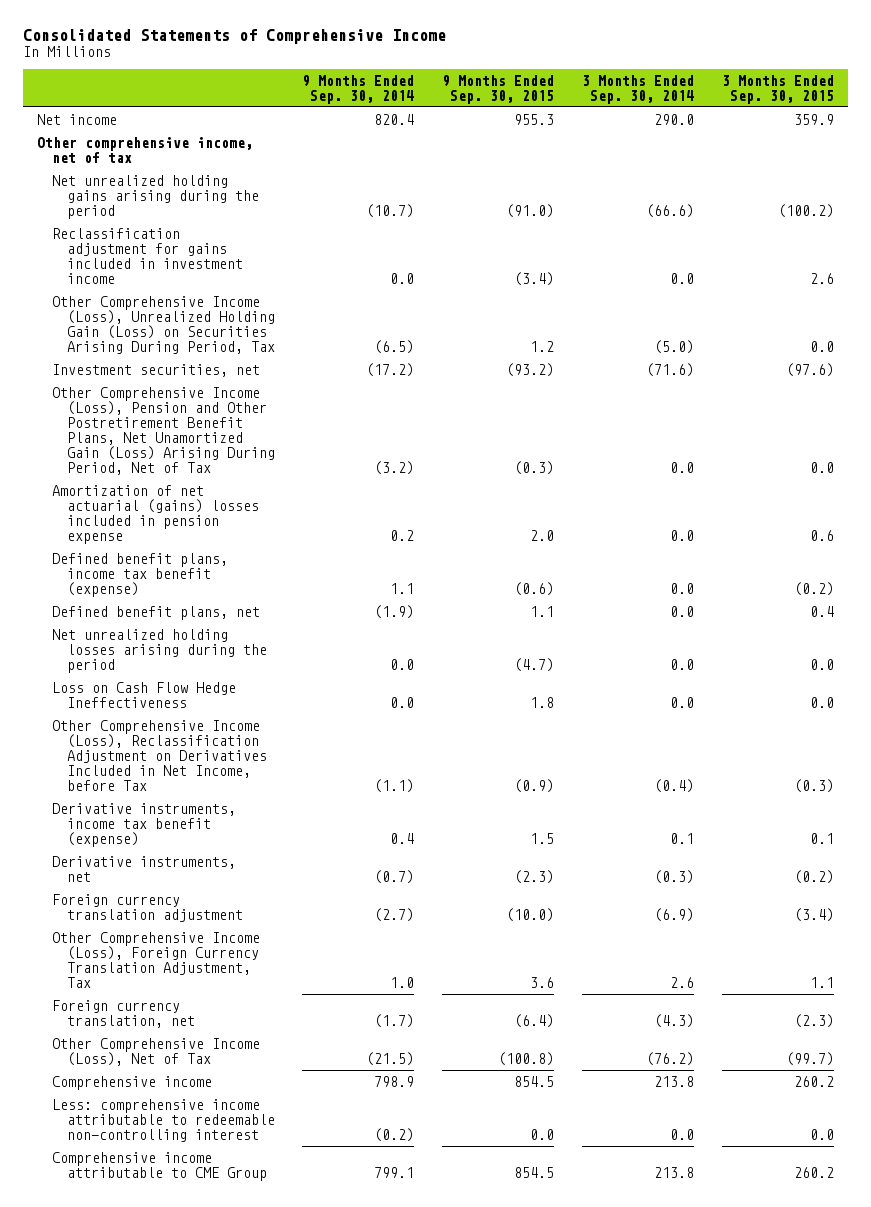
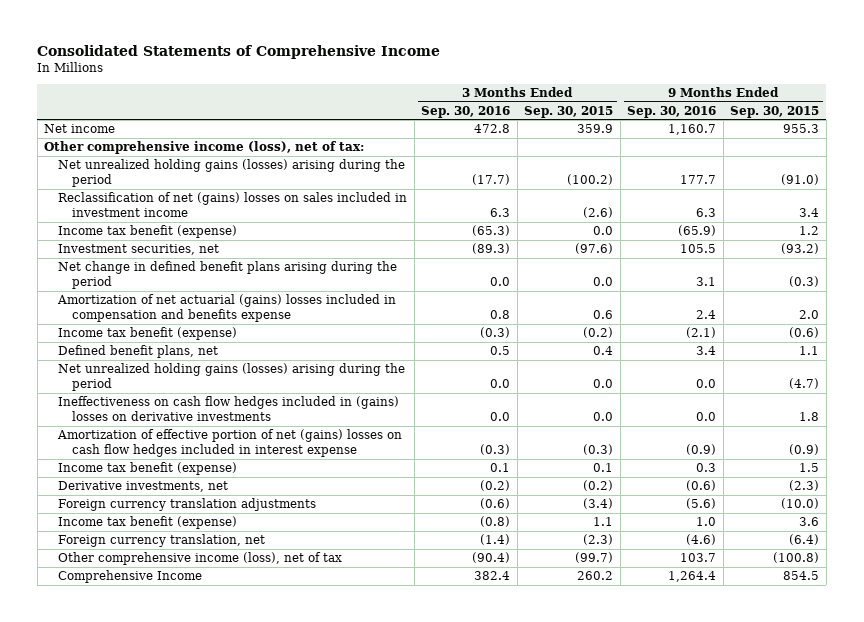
- | 9 Months Ended Sep. 30, 2014 | 9 Months Ended Sep. 30, 2015 | 3 Months Ended Sep. 30, 2014 | 3 Months Ended Sep. 30, 2015
+ | 3 Months Ended Sep. 30, 2016 | 3 Months Ended Sep. 30, 2015 | 9 Months Ended Sep. 30, 2016 | 9 Months Ended Sep. 30, 2015
- Other comprehensive income, net of tax
- Net unrealized holding gains arising during the period | (10.7) | (91.0) | (66.6) | (100.2)
- Reclassification adjustment for gains included in investment income | 0.0 | (3.4) | 0.0 | 2.6
- Other Comprehensive Income (Loss), Unrealized Holding Gain (Loss) on Securities Arising During Period, Tax | (6.5) | 1.2 | (5.0) | 0.0
+ Other comprehensive income (loss), net of tax:
+ Net unrealized holding gains (losses) arising during the period | (17.7) | (100.2) | 177.7 | (91.0)
+ Reclassification of net (gains) losses on sales included in investment income | 6.3 | (2.6) | 6.3 | 3.4
+ Income tax benefit (expense) | (65.3) | 0.0 | (65.9) | 1.2
- Other Comprehensive Income (Loss), Pension and Other Postretirement Benefit Plans, Net Unamortized Gain (Loss) Arising During Period, Net of Tax | (3.2) | (0.3) | 0.0 | 0.0
- Amortization of net actuarial (gains) losses included in pension expense | 0.2 | 2.0 | 0.0 | 0.6
- Defined benefit plans, income tax benefit (expense) | 1.1 | (0.6) | 0.0 | (0.2)
+ Net change in defined benefit plans arising during the period | 0.0 | 0.0 | 3.1 | (0.3)
+ Amortization of net actuarial (gains) losses included in compensation and benefits expense | 0.8 | 0.6 | 2.4 | 2.0
+ Income tax benefit (expense) | (0.3) | (0.2) | (2.1) | (0.6)
- Net unrealized holding losses arising during the period | 0.0 | (4.7) | 0.0 | 0.0
- Loss on Cash Flow Hedge Ineffectiveness | 0.0 | 1.8 | 0.0 | 0.0
- Other Comprehensive Income (Loss), Reclassification Adjustment on Derivatives Included in Net Income, before Tax | (1.1) | (0.9) | (0.4) | (0.3)
- Derivative instruments, income tax benefit (expense) | 0.4 | 1.5 | 0.1 | 0.1
- Derivative instruments, net | (0.7) | (2.3) | (0.3) | (0.2)
- Foreign currency translation adjustment | (2.7) | (10.0) | (6.9) | (3.4)
- Other Comprehensive Income (Loss), Foreign Currency Translation Adjustment, Tax | 1.0 | 3.6 | 2.6 | 1.1
+ Net unrealized holding gains (losses) arising during the period | 0.0 | 0.0 | 0.0 | (4.7)
+ Ineffectiveness on cash flow hedges included in (gains) losses on derivative investments | 0.0 | 0.0 | 0.0 | 1.8
+ Amortization of effective portion of net (gains) losses on cash flow hedges included in interest expense | (0.3) | (0.3) | (0.9) | (0.9)
+ Income tax benefit (expense) | 0.1 | 0.1 | 0.3 | 1.5
+ Derivative investments, net | (0.2) | (0.2) | (0.6) | (2.3)
+ Foreign currency translation adjustments | (0.6) | (3.4) | (5.6) | (10.0)
+ Income tax benefit (expense) | (0.8) | 1.1 | 1.0 | 3.6
- Other Comprehensive Income (Loss), Net of Tax | (21.5) | (100.8) | (76.2) | (99.7)
- Comprehensive income | 798.9 | 854.5 | 213.8 | 260.2
- Less: comprehensive income attributable to redeemable non-controlling interest | (0.2) | 0.0 | 0.0 | 0.0
- Comprehensive income attributable to CME Group | 799.1 | 854.5 | 213.8 | 260.2
+ Other comprehensive income (loss), net of tax | (90.4) | (99.7) | 103.7 | (100.8)
+ Comprehensive Income | 382.4 | 260.2 | 1,264.4 | 854.5

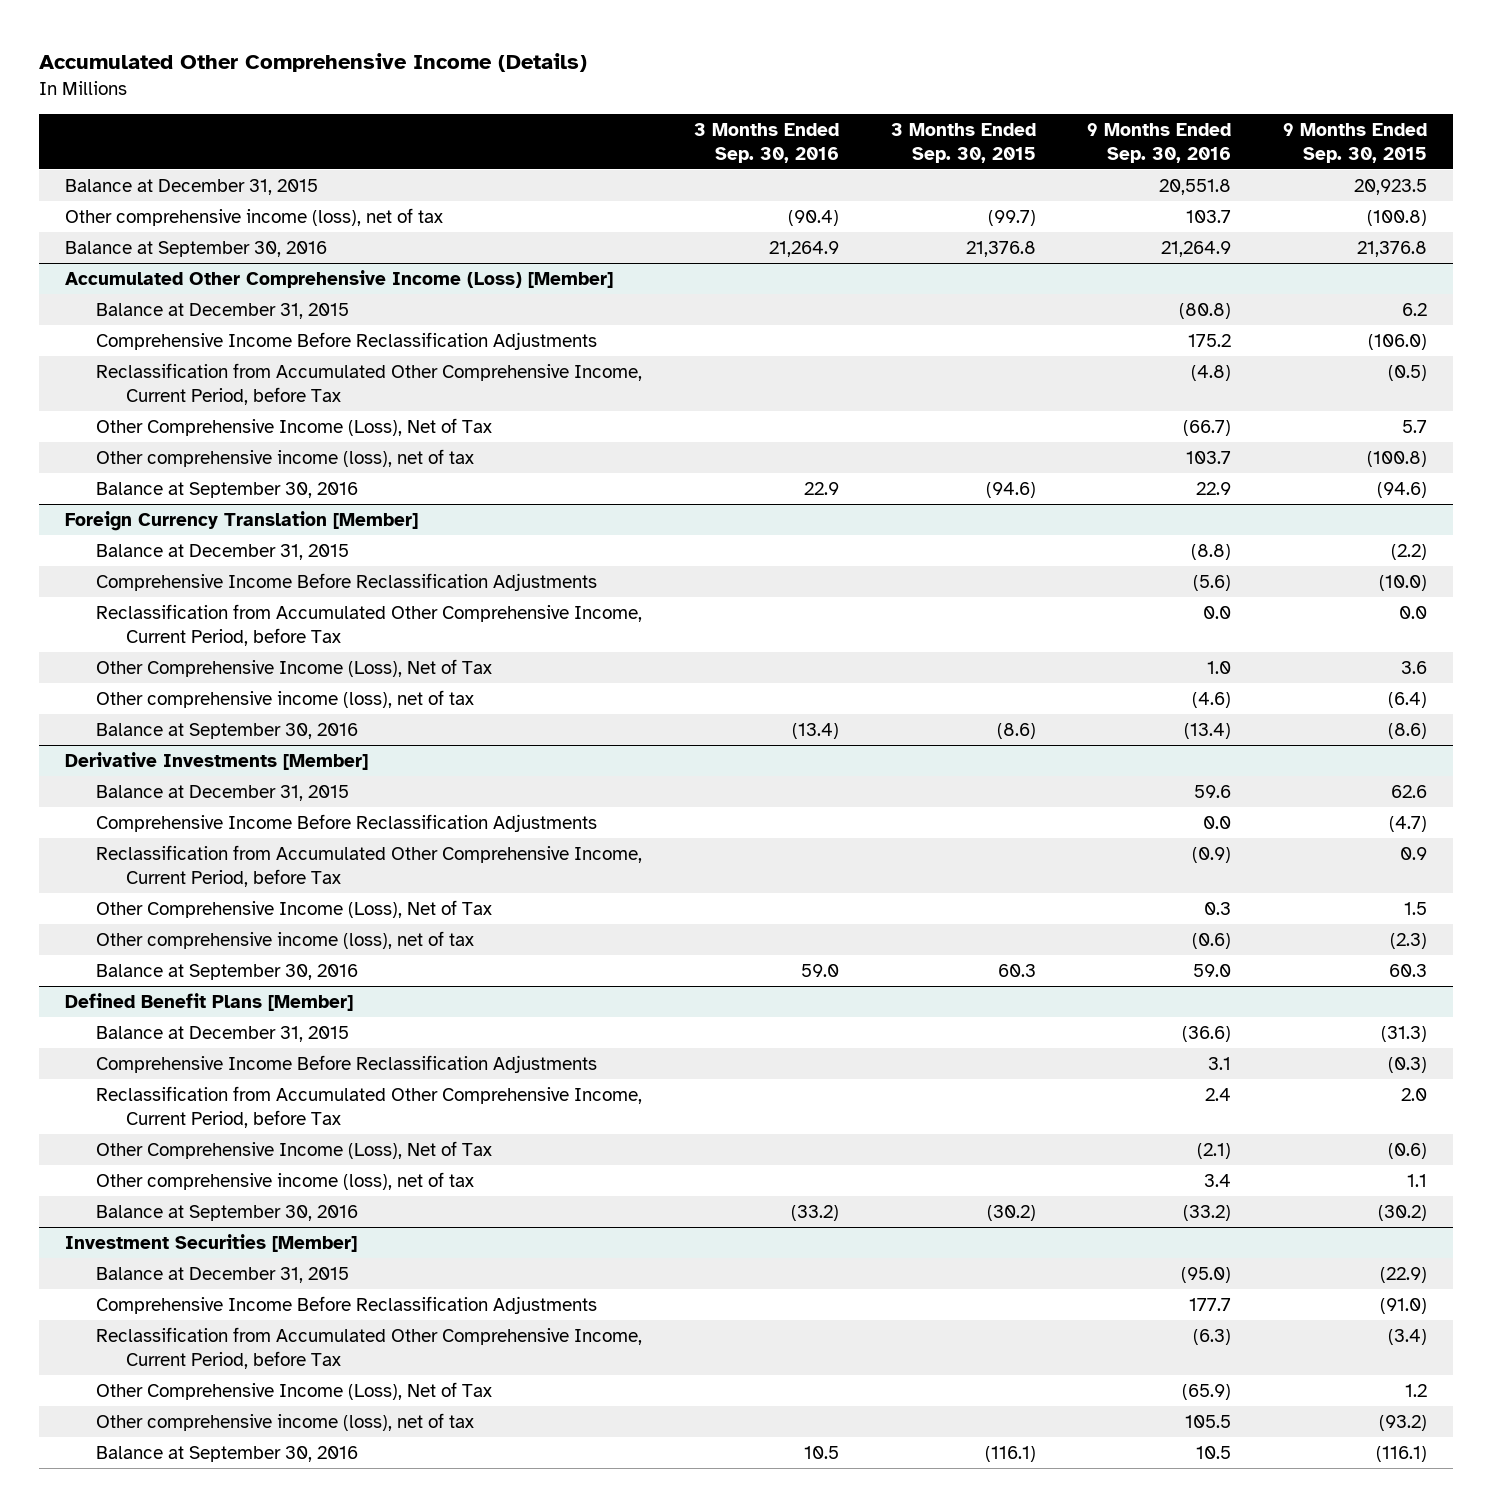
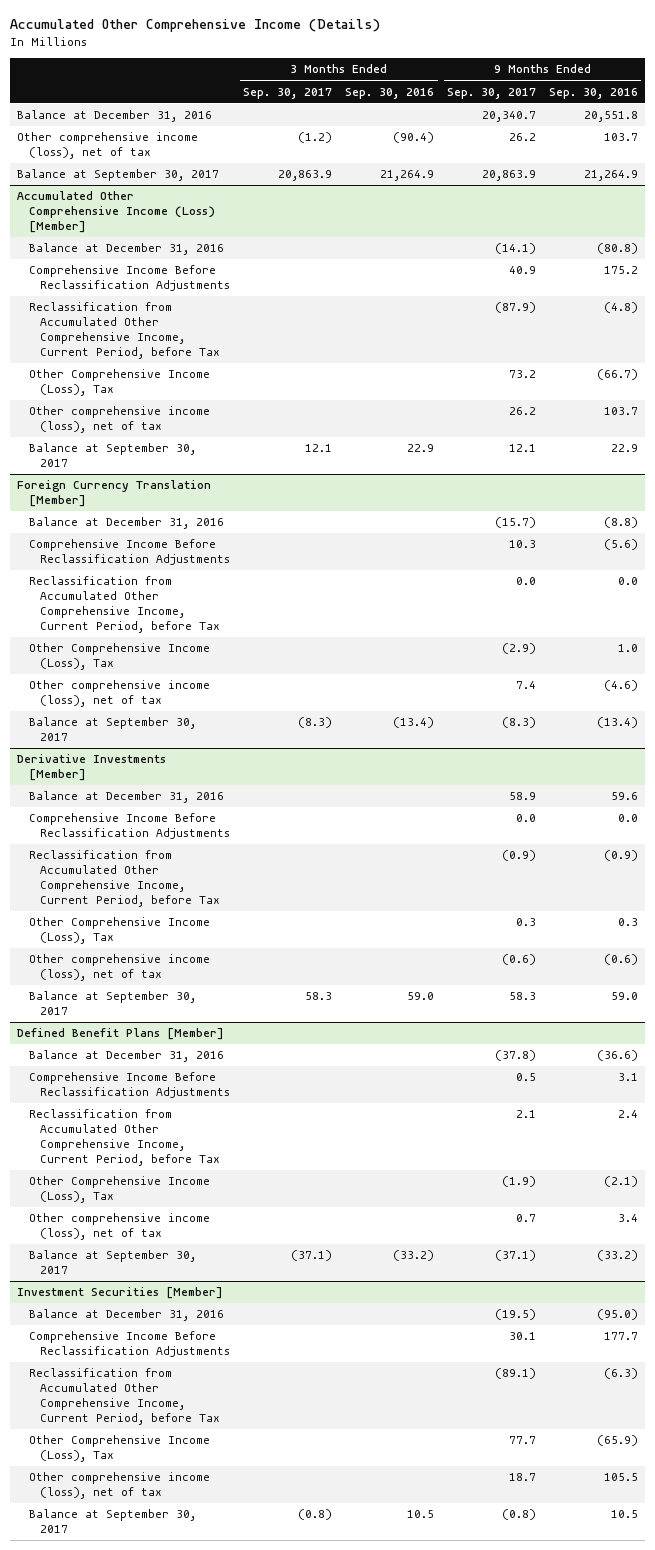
- | 3 Months Ended Sep. 30, 2016 | 3 Months Ended Sep. 30, 2015 | 9 Months Ended Sep. 30, 2016 | 9 Months Ended Sep. 30, 2015
+ | 3 Months Ended Sep. 30, 2017 | 3 Months Ended Sep. 30, 2016 | 9 Months Ended Sep. 30, 2017 | 9 Months Ended Sep. 30, 2016
- Balance at December 31, 2015 | | | 20,551.8 | 20,923.5
+ Balance at December 31, 2016 | | | 20,340.7 | 20,551.8
- Balance at September 30, 2016 | 21,264.9 | 21,376.8 | 21,264.9 | 21,376.8
+ Balance at September 30, 2017 | 20,863.9 | 21,264.9 | 20,863.9 | 21,264.9
@ Accumulated Other Comprehensive Income (Loss) [Member]
- Balance at December 31, 2015 | | | (80.8) | 6.2
+ Balance at December 31, 2016 | | | (14.1) | (80.8)
- Other Comprehensive Income (Loss), Net of Tax | | | (66.7) | 5.7
+ Other Comprehensive Income (Loss), Tax | | | 73.2 | (66.7)
- Balance at September 30, 2016 | 22.9 | (94.6) | 22.9 | (94.6)
+ Balance at September 30, 2017 | 12.1 | 22.9 | 12.1 | 22.9
@ Foreign Currency Translation [Member]
- Balance at December 31, 2015 | | | (8.8) | (2.2)
+ Balance at December 31, 2016 | | | (15.7) | (8.8)
- Other Comprehensive Income (Loss), Net of Tax | | | 1.0 | 3.6
+ Other Comprehensive Income (Loss), Tax | | | (2.9) | 1.0
- Balance at September 30, 2016 | (13.4) | (8.6) | (13.4) | (8.6)
+ Balance at September 30, 2017 | (8.3) | (13.4) | (8.3) | (13.4)
@ Derivative Investments [Member]
- Balance at December 31, 2015 | | | 59.6 | 62.6
+ Balance at December 31, 2016 | | | 58.9 | 59.6
- Other Comprehensive Income (Loss), Net of Tax | | | 0.3 | 1.5
+ Other Comprehensive Income (Loss), Tax | | | 0.3 | 0.3
- Balance at September 30, 2016 | 59.0 | 60.3 | 59.0 | 60.3
+ Balance at September 30, 2017 | 58.3 | 59.0 | 58.3 | 59.0
@ Defined Benefit Plans [Member]
- Balance at December 31, 2015 | | | (36.6) | (31.3)
+ Balance at December 31, 2016 | | | (37.8) | (36.6)
- Other Comprehensive Income (Loss), Net of Tax | | | (2.1) | (0.6)
+ Other Comprehensive Income (Loss), Tax | | | (1.9) | (2.1)
- Balance at September 30, 2016 | (33.2) | (30.2) | (33.2) | (30.2)
+ Balance at September 30, 2017 | (37.1) | (33.2) | (37.1) | (33.2)
@ Investment Securities [Member]
- Balance at December 31, 2015 | | | (95.0) | (22.9)
+ Balance at December 31, 2016 | | | (19.5) | (95.0)
- Other Comprehensive Income (Loss), Net of Tax | | | (65.9) | 1.2
+ Other Comprehensive Income (Loss), Tax | | | 77.7 | (65.9)
- Balance at September 30, 2016 | 10.5 | (116.1) | 10.5 | (116.1)
+ Balance at September 30, 2017 | (0.8) | 10.5 | (0.8) | 10.5

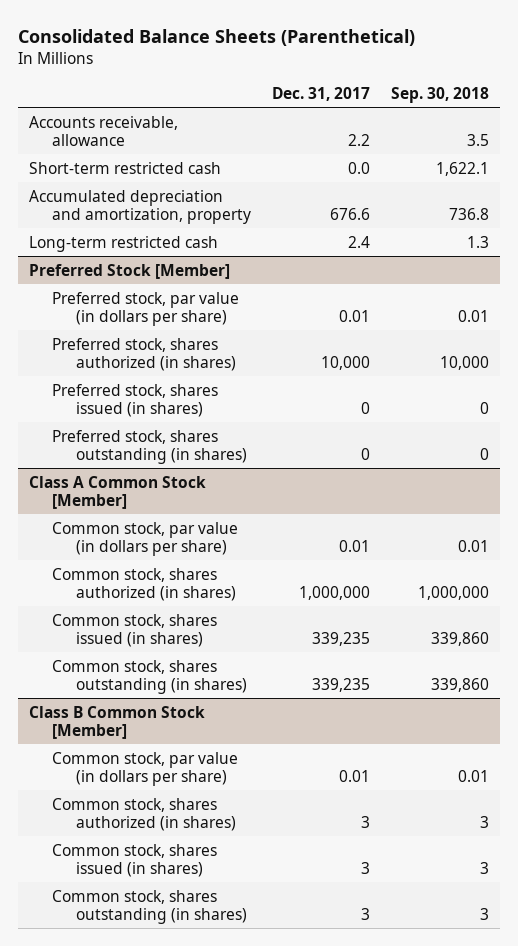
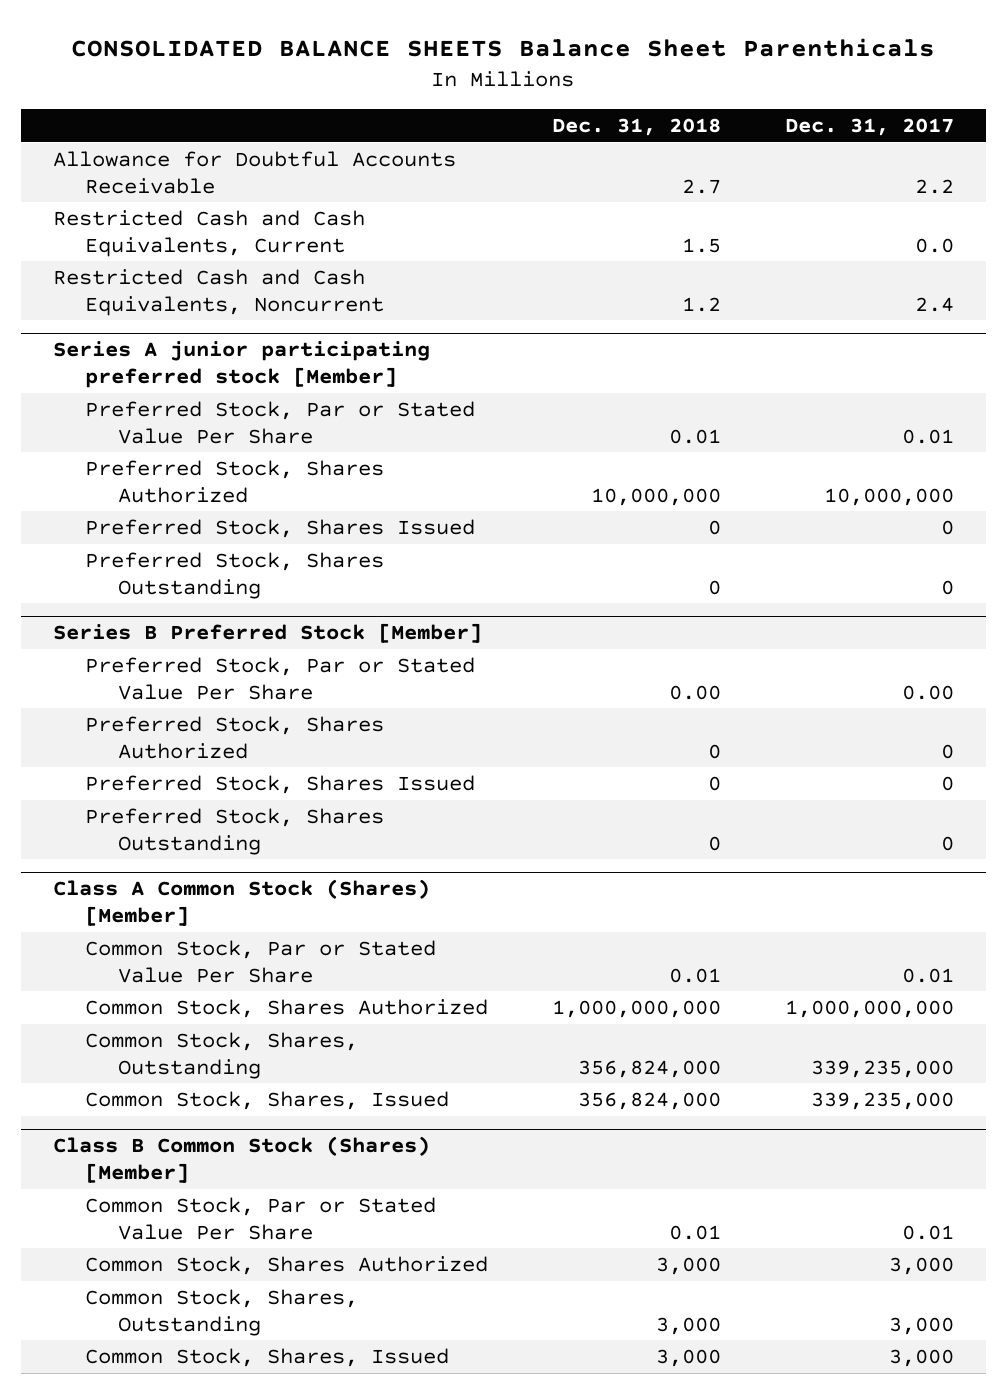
- Consolidated Balance Sheets (Parenthetical)
+ CONSOLIDATED BALANCE SHEETS Balance Sheet Parenthicals
- | Dec. 31, 2017 | Sep. 30, 2018
+ | Dec. 31, 2018 | Dec. 31, 2017
- Accounts receivable, allowance | 2.2 | 3.5
- Short-term restricted cash | 0.0 | 1,622.1
- Accumulated depreciation and amortization, property | 676.6 | 736.8
- Long-term restricted cash | 2.4 | 1.3
- Preferred Stock [Member]
- Preferred stock, par value (in dollars per share) | 0.01 | 0.01
- Preferred stock, shares authorized (in shares) | 10,000 | 10,000
- Preferred stock, shares issued (in shares) | 0 | 0
- Preferred stock, shares outstanding (in shares) | 0 | 0
- Class A Common Stock [Member]
- Common stock, par value (in dollars per share) | 0.01 | 0.01
- Common stock, shares authorized (in shares) | 1,000,000 | 1,000,000
- Common stock, shares issued (in shares) | 339,235 | 339,860
- Common stock, shares outstanding (in shares) | 339,235 | 339,860
- Class B Common Stock [Member]
- Common stock, par value (in dollars per share) | 0.01 | 0.01
- Common stock, shares authorized (in shares) | 3 | 3
- Common stock, shares issued (in shares) | 3 | 3
- Common stock, shares outstanding (in shares) | 3 | 3
+ Allowance for Doubtful Accounts Receivable | 2.7 | 2.2
+ Restricted Cash and Cash Equivalents, Current | 1.5 | 0.0
+ Restricted Cash and Cash Equivalents, Noncurrent | 1.2 | 2.4
+ Series A junior participating preferred stock [Member]
+ Preferred Stock, Par or Stated Value Per Share | 0.01 | 0.01
+ Preferred Stock, Shares Authorized | 10,000,000 | 10,000,000
+ Preferred Stock, Shares Issued | 0 | 0
+ Preferred Stock, Shares Outstanding | 0 | 0
+ Series B Preferred Stock [Member]
+ Preferred Stock, Par or Stated Value Per Share | 0.00 | 0.00
+ Preferred Stock, Shares Authorized | 0 | 0
+ Preferred Stock, Shares Issued | 0 | 0
+ Preferred Stock, Shares Outstanding | 0 | 0
+ Class A Common Stock (Shares) [Member]
+ Common Stock, Par or Stated Value Per Share | 0.01 | 0.01
+ Common Stock, Shares Authorized | 1,000,000,000 | 1,000,000,000
+ Common Stock, Shares, Outstanding | 356,824,000 | 339,235,000
+ Common Stock, Shares, Issued | 356,824,000 | 339,235,000
+ Class B Common Stock (Shares) [Member]
+ Common Stock, Par or Stated Value Per Share | 0.01 | 0.01
+ Common Stock, Shares Authorized | 3,000 | 3,000
+ Common Stock, Shares, Outstanding | 3,000 | 3,000
+ Common Stock, Shares, Issued | 3,000 | 3,000

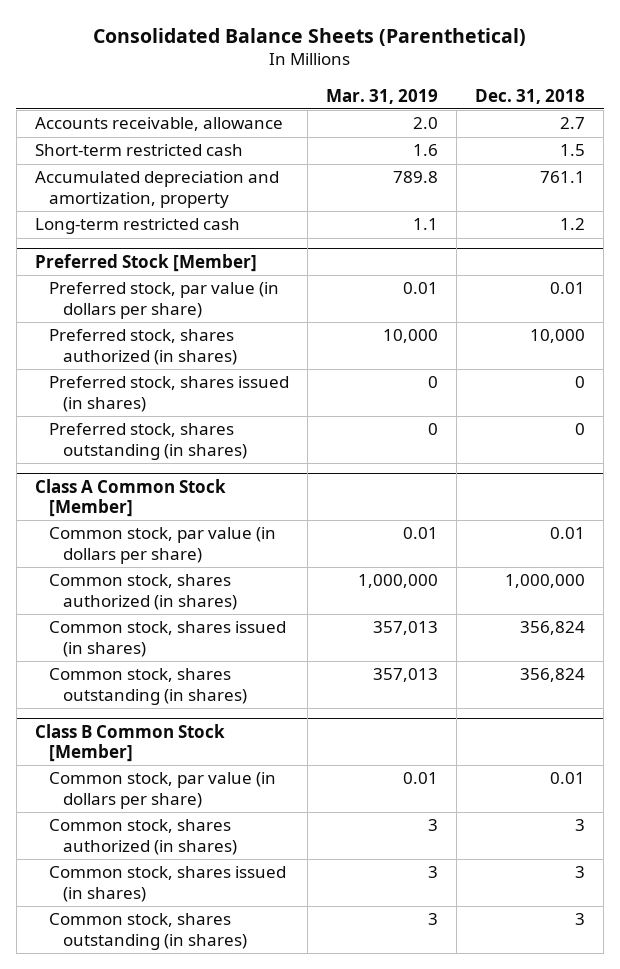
- CONSOLIDATED BALANCE SHEETS Balance Sheet Parenthicals
+ Consolidated Balance Sheets (Parenthetical)
- | Dec. 31, 2018 | Dec. 31, 2017
+ | Mar. 31, 2019 | Dec. 31, 2018
- Allowance for Doubtful Accounts Receivable | 2.7 | 2.2
- Restricted Cash and Cash Equivalents, Current | 1.5 | 0.0
- Restricted Cash and Cash Equivalents, Noncurrent | 1.2 | 2.4
- Series A junior participating preferred stock [Member]
- Preferred Stock, Par or Stated Value Per Share | 0.01 | 0.01
- Preferred Stock, Shares Authorized | 10,000,000 | 10,000,000
- Preferred Stock, Shares Issued | 0 | 0
- Preferred Stock, Shares Outstanding | 0 | 0
- Series B Preferred Stock [Member]
- Preferred Stock, Par or Stated Value Per Share | 0.00 | 0.00
- Preferred Stock, Shares Authorized | 0 | 0
- Preferred Stock, Shares Issued | 0 | 0
- Preferred Stock, Shares Outstanding | 0 | 0
- Class A Common Stock (Shares) [Member]
- Common Stock, Par or Stated Value Per Share | 0.01 | 0.01
- Common Stock, Shares Authorized | 1,000,000,000 | 1,000,000,000
- Common Stock, Shares, Outstanding | 356,824,000 | 339,235,000
- Common Stock, Shares, Issued | 356,824,000 | 339,235,000
- Class B Common Stock (Shares) [Member]
- Common Stock, Par or Stated Value Per Share | 0.01 | 0.01
- Common Stock, Shares Authorized | 3,000 | 3,000
- Common Stock, Shares, Outstanding | 3,000 | 3,000
- Common Stock, Shares, Issued | 3,000 | 3,000
+ Accounts receivable, allowance | 2.0 | 2.7
+ Short-term restricted cash | 1.6 | 1.5
+ Accumulated depreciation and amortization, property | 789.8 | 761.1
+ Long-term restricted cash | 1.1 | 1.2
+ Preferred Stock [Member]
+ Preferred stock, par value (in dollars per share) | 0.01 | 0.01
+ Preferred stock, shares authorized (in shares) | 10,000 | 10,000
+ Preferred stock, shares issued (in shares) | 0 | 0
+ Preferred stock, shares outstanding (in shares) | 0 | 0
+ Class A Common Stock [Member]
+ Common stock, par value (in dollars per share) | 0.01 | 0.01
+ Common stock, shares authorized (in shares) | 1,000,000 | 1,000,000
+ Common stock, shares issued (in shares) | 357,013 | 356,824
+ Common stock, shares outstanding (in shares) | 357,013 | 356,824
+ Class B Common Stock [Member]
+ Common stock, par value (in dollars per share) | 0.01 | 0.01
+ Common stock, shares authorized (in shares) | 3 | 3
+ Common stock, shares issued (in shares) | 3 | 3
+ Common stock, shares outstanding (in shares) | 3 | 3

